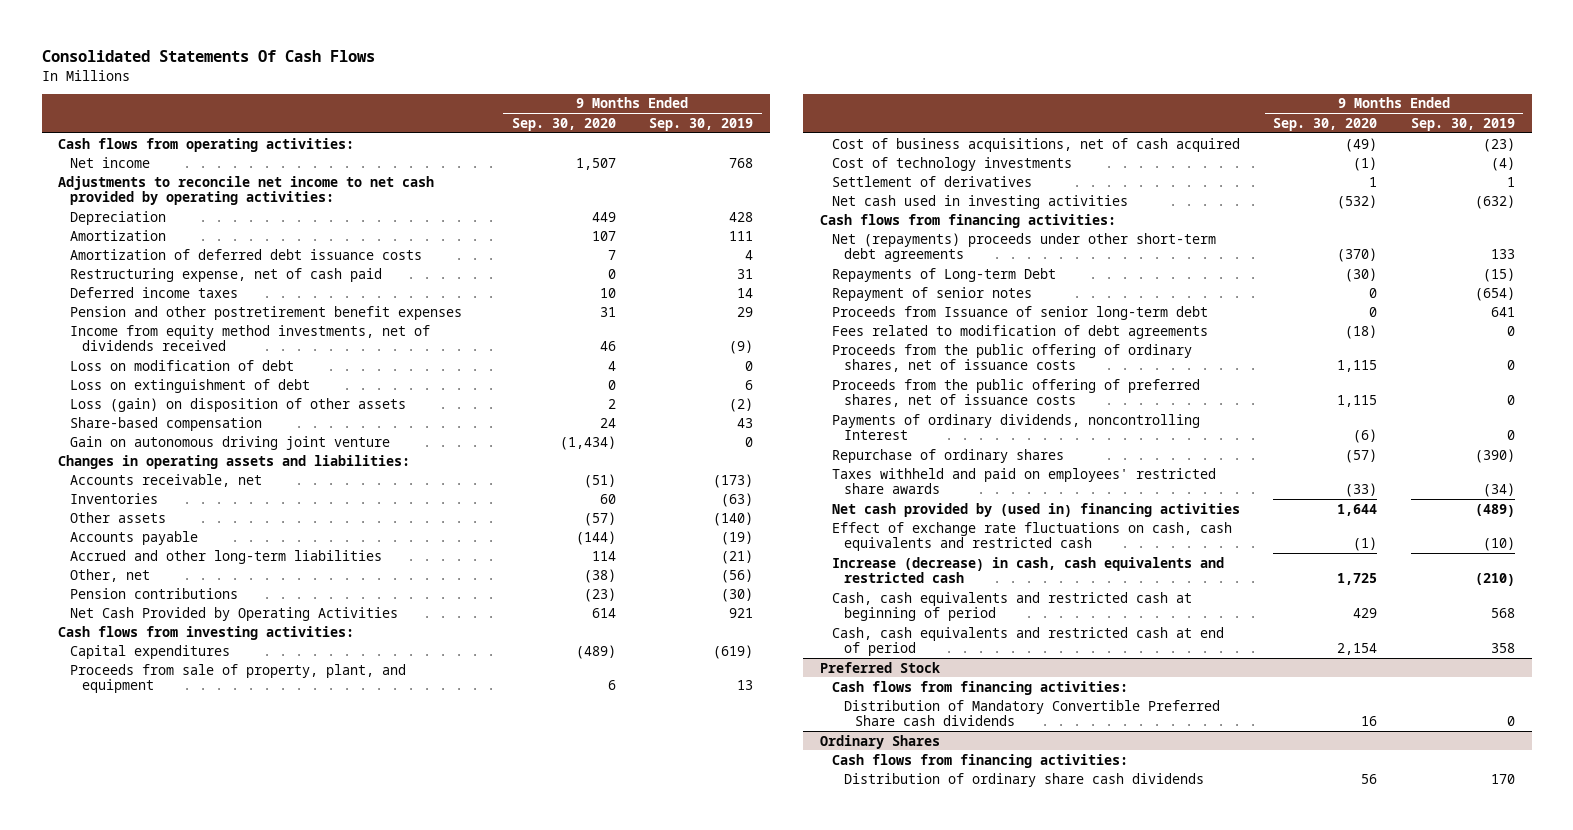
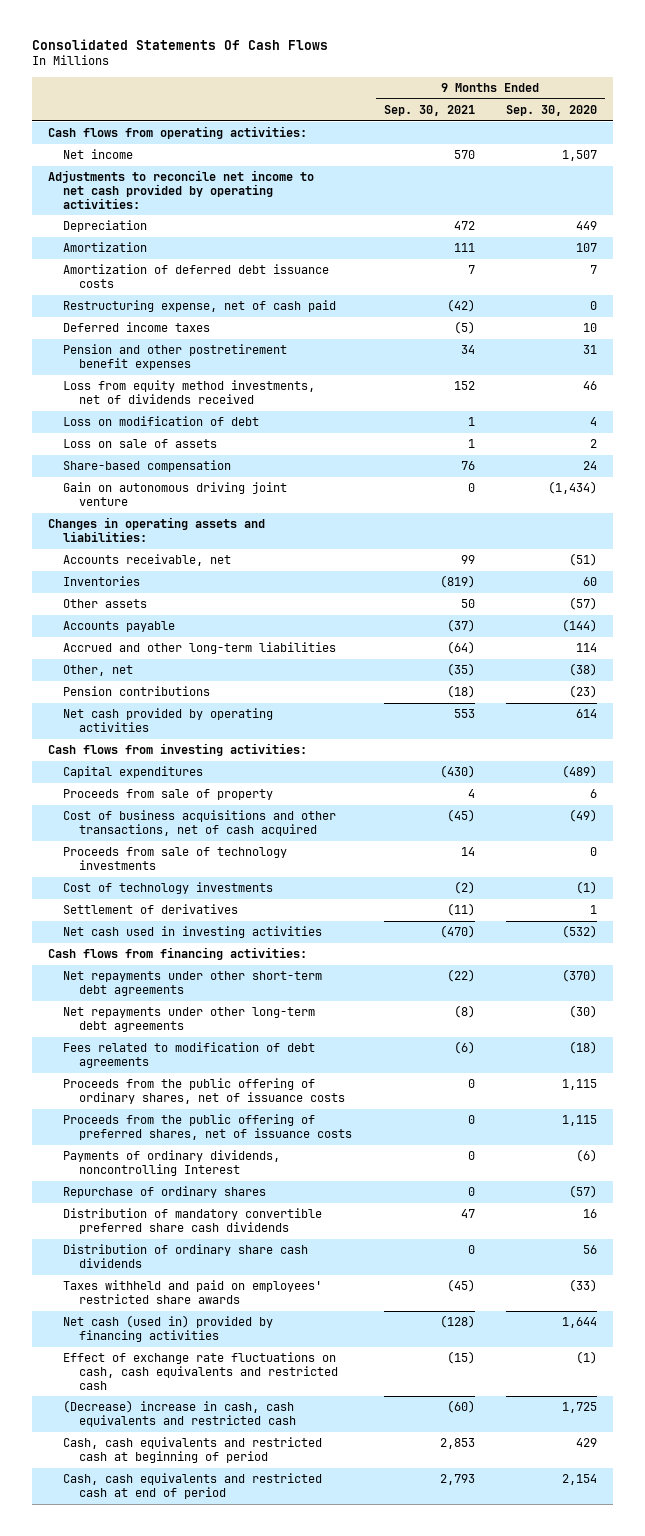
- | 9 Months Ended Sep. 30, 2020 | 9 Months Ended Sep. 30, 2019
+ | 9 Months Ended Sep. 30, 2021 | 9 Months Ended Sep. 30, 2020
- Income from equity method investments, net of dividends received | 46 | (9)
+ Loss from equity method investments, net of dividends received | 152 | 46
- Loss on extinguishment of debt | 0 | 6
- Loss (gain) on disposition of other assets | 2 | (2)
+ Loss on sale of assets | 1 | 2
- Net Cash Provided by Operating Activities | 614 | 921
+ Net cash provided by operating activities | 553 | 614
- Proceeds from sale of property, plant, and equipment | 6 | 13
- Cost of business acquisitions, net of cash acquired | (49) | (23)
+ Proceeds from sale of property | 4 | 6
+ Cost of business acquisitions and other transactions, net of cash acquired | (45) | (49)
+ Proceeds from sale of technology investments | 14 | 0
- Net (repayments) proceeds under other short-term debt agreements | (370) | 133
- Repayments of Long-term Debt | (30) | (15)
- Repayment of senior notes | 0 | (654)
- Proceeds from Issuance of senior long-term debt | 0 | 641
+ Net repayments under other short-term debt agreements | (22) | (370)
+ Net repayments under other long-term debt agreements | (8) | (30)
+ Distribution of mandatory convertible preferred share cash dividends | 47 | 16
+ Distribution of ordinary share cash dividends | 0 | 56
- Net cash provided by (used in) financing activities | 1,644 | (489)
+ Net cash (used in) provided by financing activities | (128) | 1,644
- Increase (decrease) in cash, cash equivalents and restricted cash | 1,725 | (210)
+ (Decrease) increase in cash, cash equivalents and restricted cash | (60) | 1,725
- Preferred Stock
- Cash flows from financing activities:
- Distribution of Mandatory Convertible Preferred Share cash dividends | 16 | 0
- Ordinary Shares
- Cash flows from financing activities:
- Distribution of ordinary share cash dividends | 56 | 170

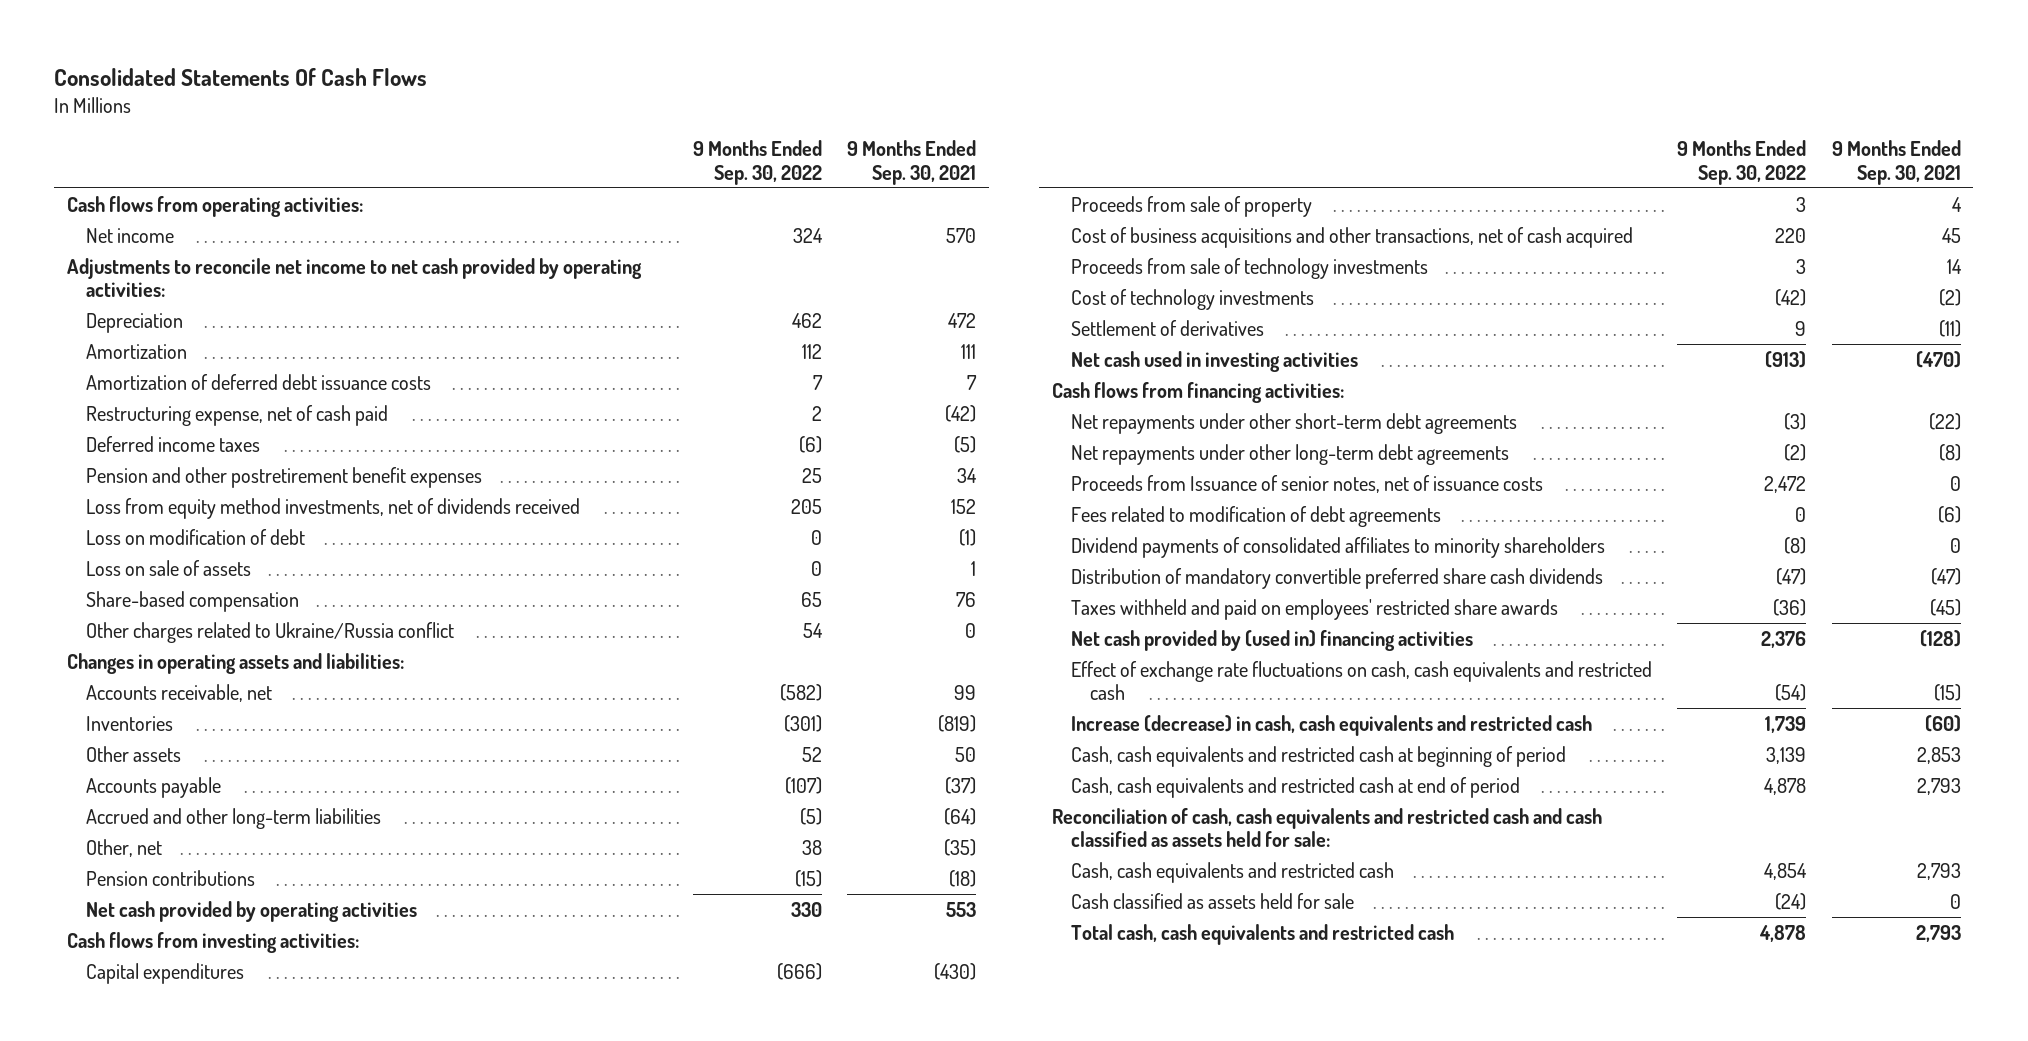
- | 9 Months Ended Sep. 30, 2021 | 9 Months Ended Sep. 30, 2020
+ | 9 Months Ended Sep. 30, 2022 | 9 Months Ended Sep. 30, 2021
- Loss on modification of debt | 1 | 4
+ Loss on modification of debt | 0 | (1)
- Gain on autonomous driving joint venture | 0 | (1,434)
+ Other charges related to Ukraine/Russia conflict | 54 | 0
- Cost of business acquisitions and other transactions, net of cash acquired | (45) | (49)
+ Cost of business acquisitions and other transactions, net of cash acquired | 220 | 45
+ Proceeds from Issuance of senior notes, net of issuance costs | 2,472 | 0
- Proceeds from the public offering of ordinary shares, net of issuance costs | 0 | 1,115
- Proceeds from the public offering of preferred shares, net of issuance costs | 0 | 1,115
- Payments of ordinary dividends, noncontrolling Interest | 0 | (6)
- Repurchase of ordinary shares | 0 | (57)
- Distribution of mandatory convertible preferred share cash dividends | 47 | 16
- Distribution of ordinary share cash dividends | 0 | 56
+ Dividend payments of consolidated affiliates to minority shareholders | (8) | 0
+ Distribution of mandatory convertible preferred share cash dividends | (47) | (47)
- Net cash (used in) provided by financing activities | (128) | 1,644
+ Net cash provided by (used in) financing activities | 2,376 | (128)
- (Decrease) increase in cash, cash equivalents and restricted cash | (60) | 1,725
+ Increase (decrease) in cash, cash equivalents and restricted cash | 1,739 | (60)
+ Reconciliation of cash, cash equivalents and restricted cash and cash classified as assets held for sale:
+ Cash, cash equivalents and restricted cash | 4,854 | 2,793
+ Cash classified as assets held for sale | (24) | 0
+ Total cash, cash equivalents and restricted cash | 4,878 | 2,793

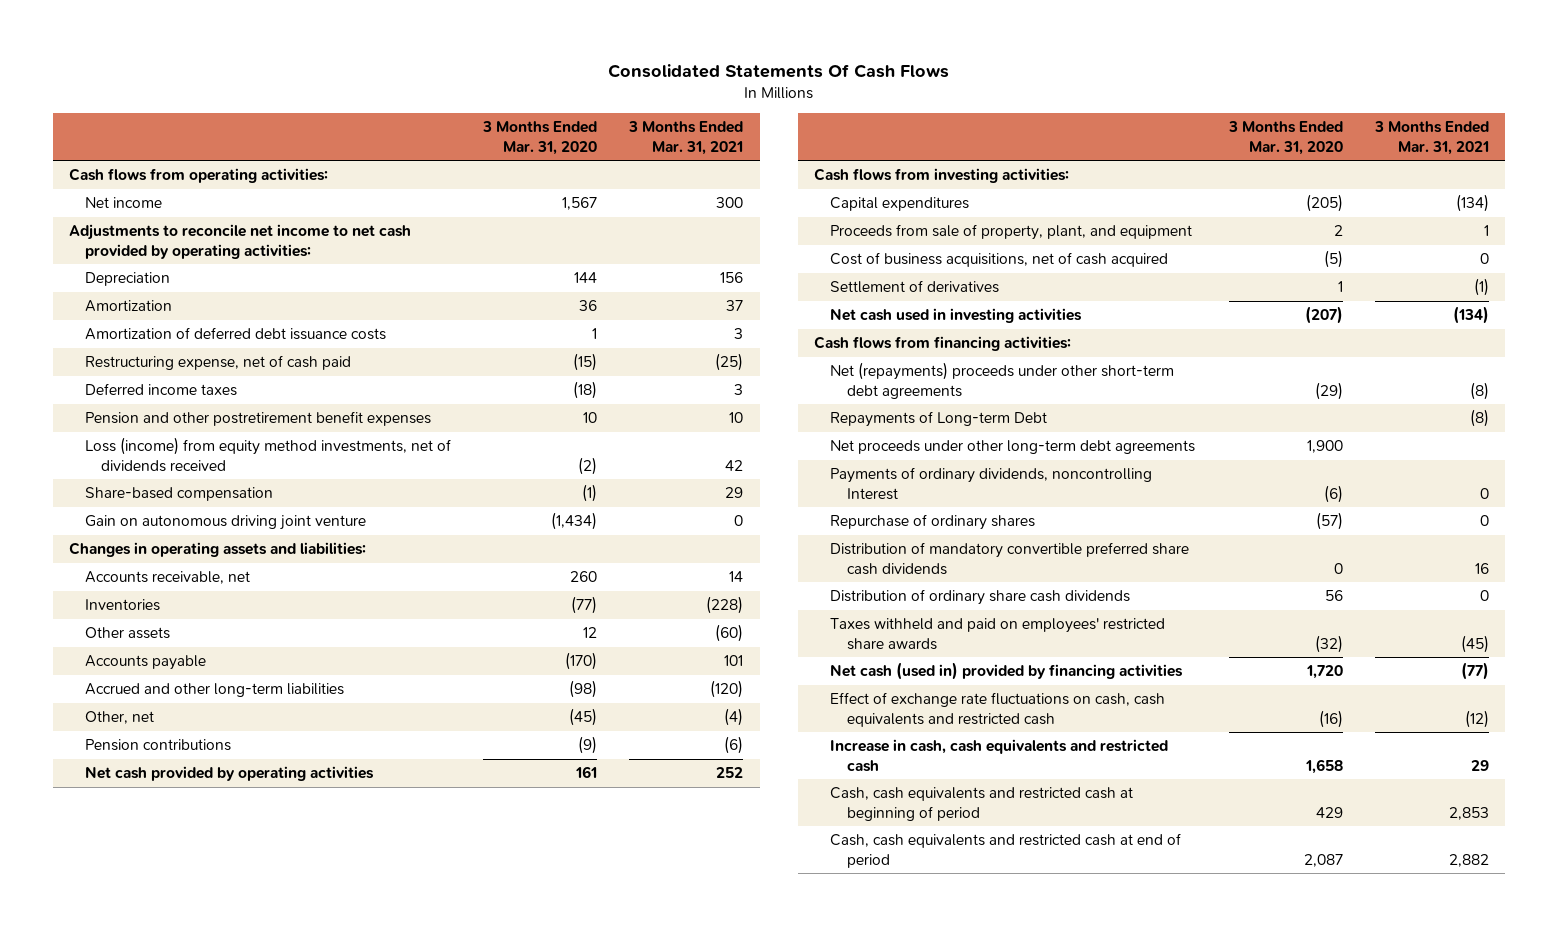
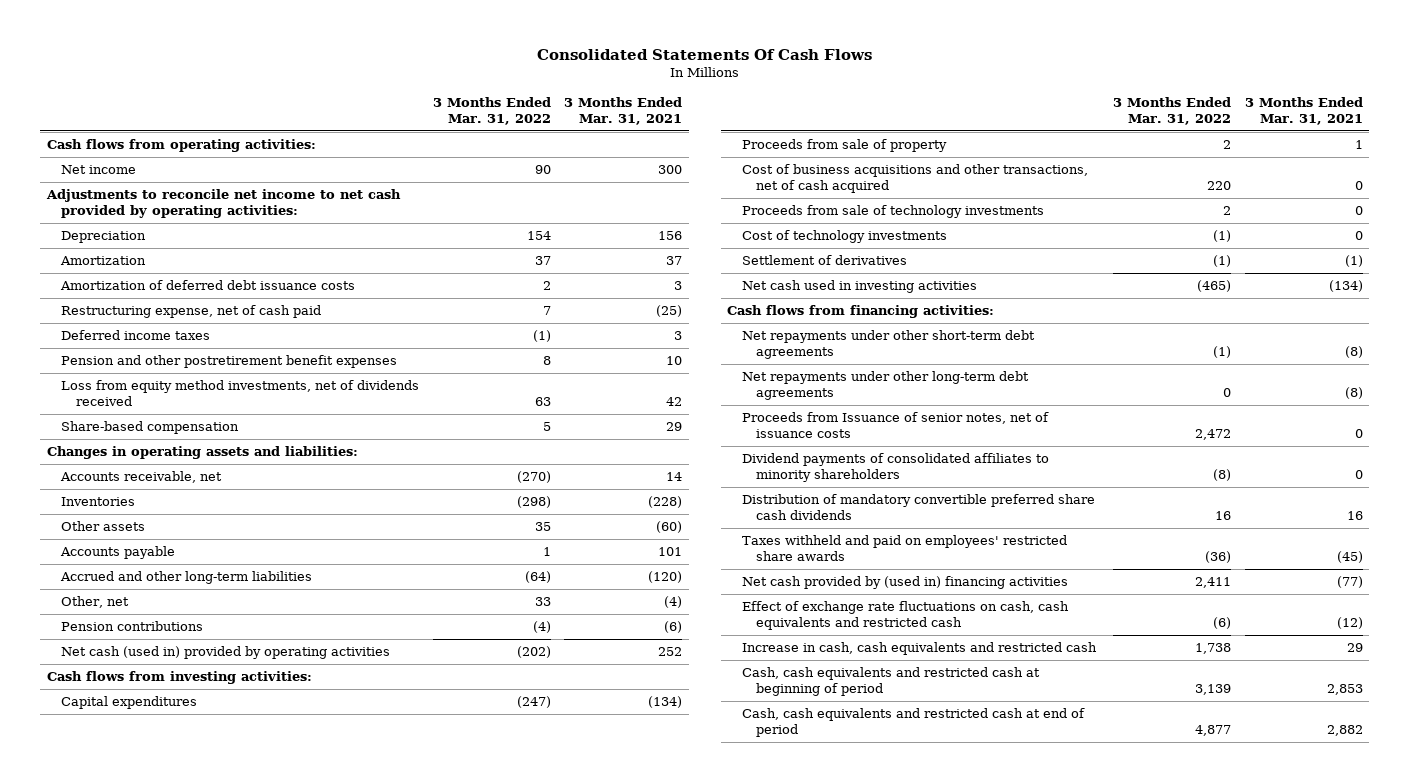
- | 3 Months Ended Mar. 31, 2020 | 3 Months Ended Mar. 31, 2021
+ | 3 Months Ended Mar. 31, 2022 | 3 Months Ended Mar. 31, 2021
- Loss (income) from equity method investments, net of dividends received | (2) | 42
+ Loss from equity method investments, net of dividends received | 63 | 42
- Gain on autonomous driving joint venture | (1,434) | 0
- Net cash provided by operating activities | 161 | 252
+ Net cash (used in) provided by operating activities | (202) | 252
- Proceeds from sale of property, plant, and equipment | 2 | 1
- Cost of business acquisitions, net of cash acquired | (5) | 0
+ Proceeds from sale of property | 2 | 1
+ Cost of business acquisitions and other transactions, net of cash acquired | 220 | 0
+ Proceeds from sale of technology investments | 2 | 0
+ Cost of technology investments | (1) | 0
- Net (repayments) proceeds under other short-term debt agreements | (29) | (8)
- Repayments of Long-term Debt | | (8)
- Net proceeds under other long-term debt agreements | 1,900 |
- Payments of ordinary dividends, noncontrolling Interest | (6) | 0
- Repurchase of ordinary shares | (57) | 0
+ Net repayments under other short-term debt agreements | (1) | (8)
+ Net repayments under other long-term debt agreements | 0 | (8)
+ Proceeds from Issuance of senior notes, net of issuance costs | 2,472 | 0
+ Dividend payments of consolidated affiliates to minority shareholders | (8) | 0
- Distribution of ordinary share cash dividends | 56 | 0
- Net cash (used in) provided by financing activities | 1,720 | (77)
+ Net cash provided by (used in) financing activities | 2,411 | (77)

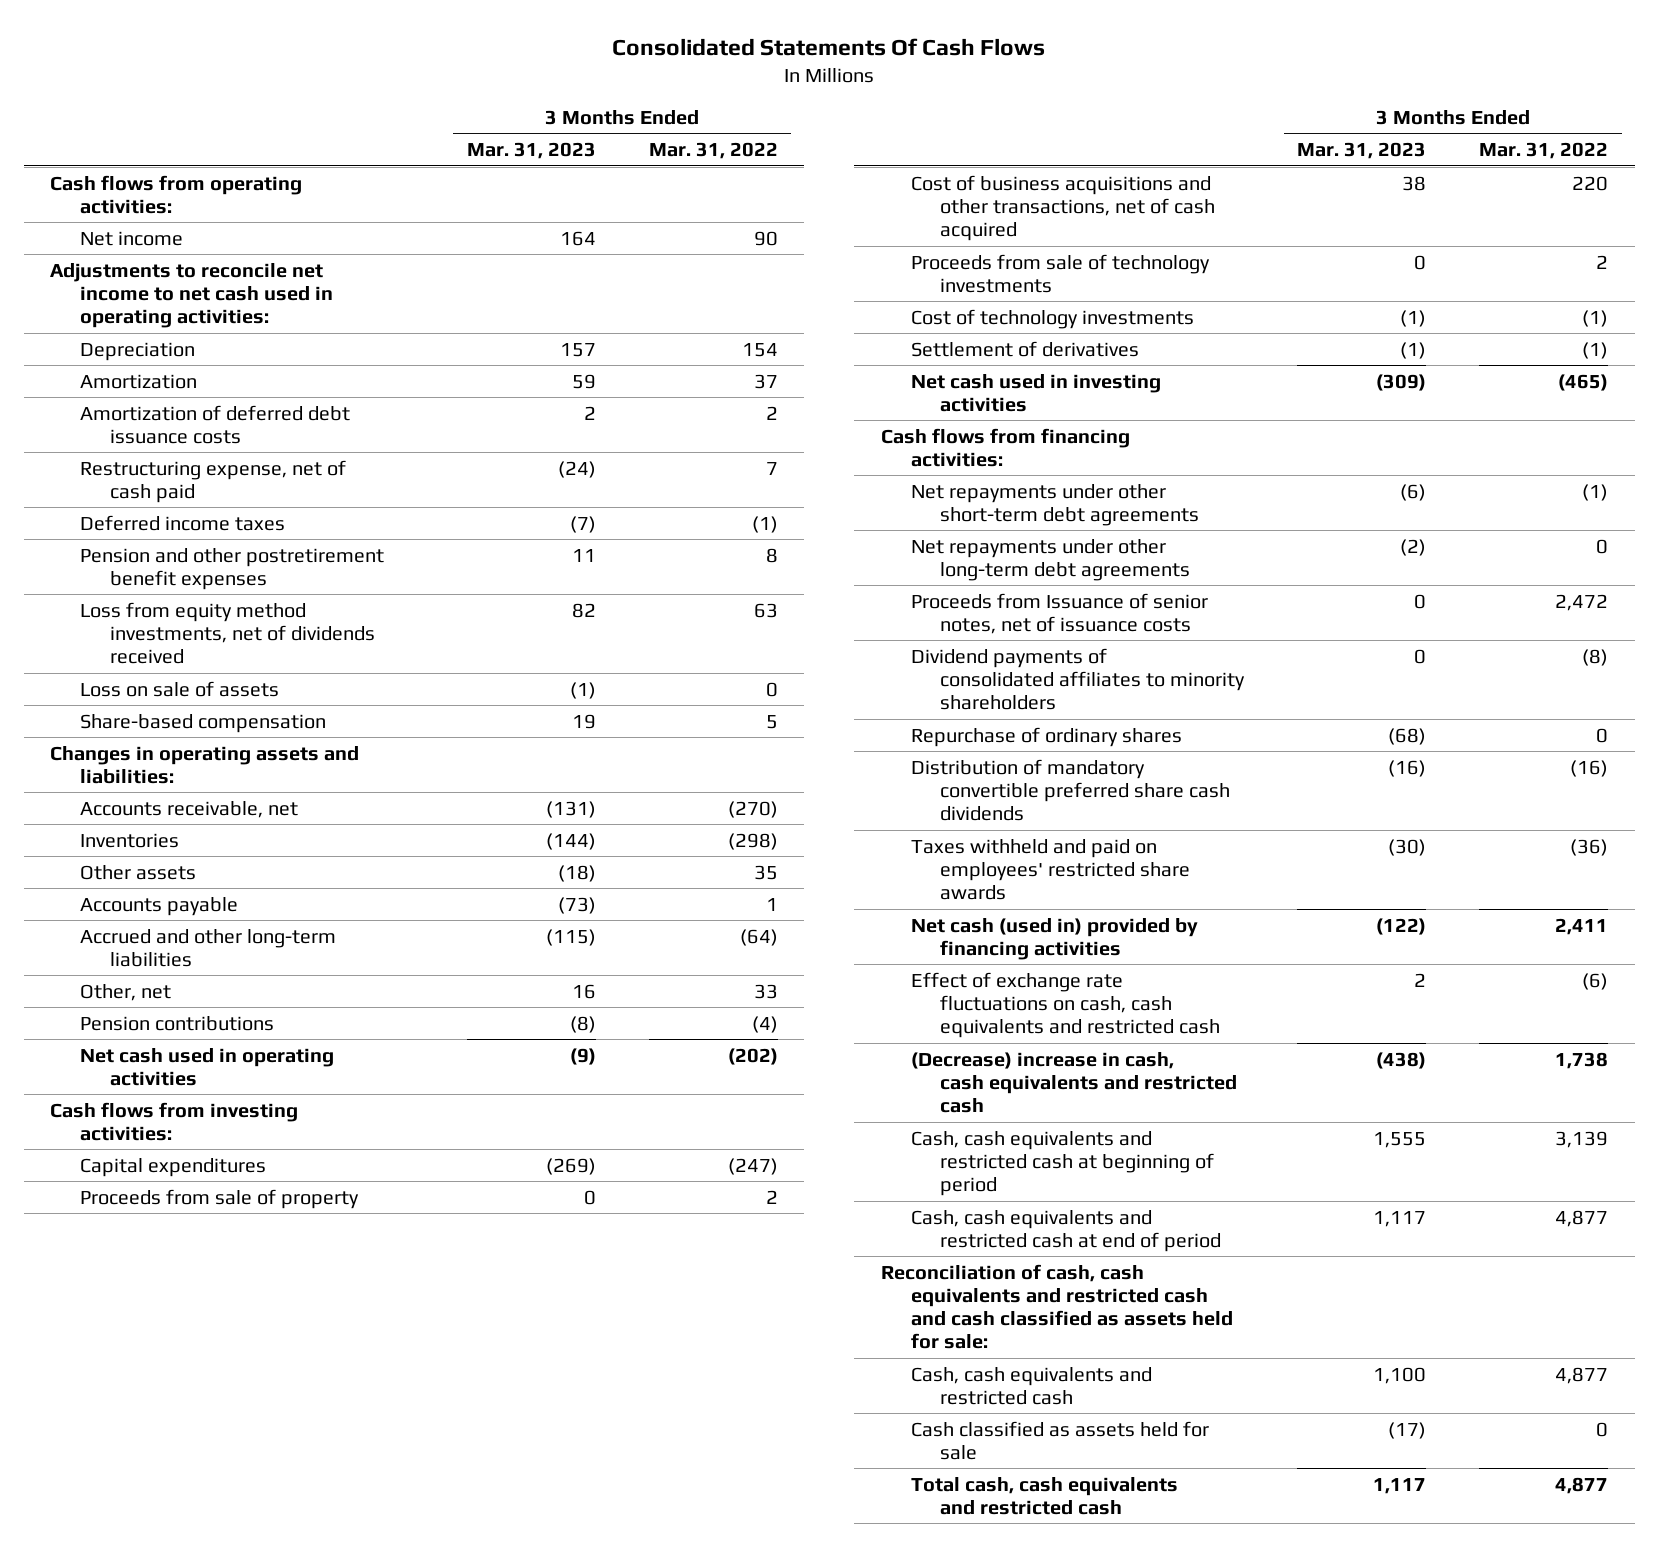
- | 3 Months Ended Mar. 31, 2022 | 3 Months Ended Mar. 31, 2021
+ | 3 Months Ended Mar. 31, 2023 | 3 Months Ended Mar. 31, 2022
- Adjustments to reconcile net income to net cash provided by operating activities:
+ Adjustments to reconcile net income to net cash used in operating activities:
+ Loss on sale of assets | (1) | 0
- Net cash (used in) provided by operating activities | (202) | 252
+ Net cash used in operating activities | (9) | (202)
- Distribution of mandatory convertible preferred share cash dividends | 16 | 16
+ Repurchase of ordinary shares | (68) | 0
+ Distribution of mandatory convertible preferred share cash dividends | (16) | (16)
- Net cash provided by (used in) financing activities | 2,411 | (77)
+ Net cash (used in) provided by financing activities | (122) | 2,411
- Increase in cash, cash equivalents and restricted cash | 1,738 | 29
+ (Decrease) increase in cash, cash equivalents and restricted cash | (438) | 1,738
+ Reconciliation of cash, cash equivalents and restricted cash and cash classified as assets held for sale:
+ Cash, cash equivalents and restricted cash | 1,100 | 4,877
+ Cash classified as assets held for sale | (17) | 0
+ Total cash, cash equivalents and restricted cash | 1,117 | 4,877

